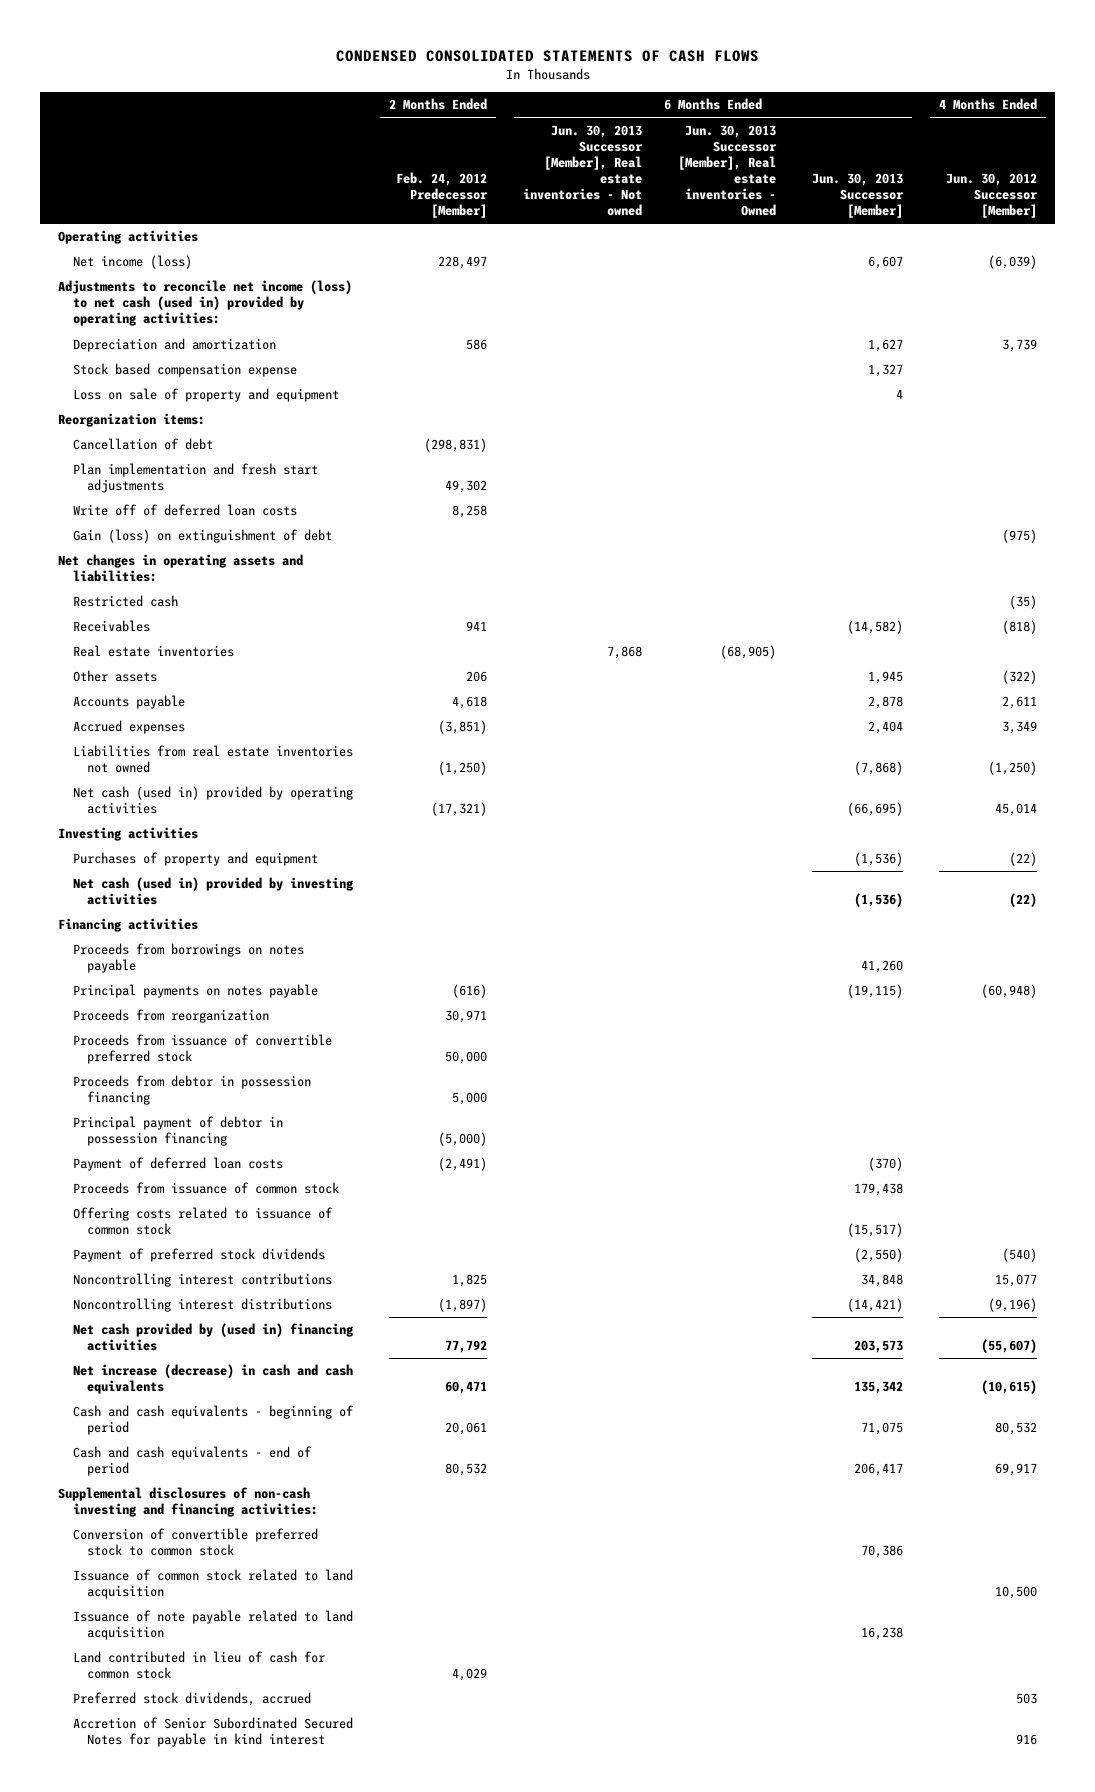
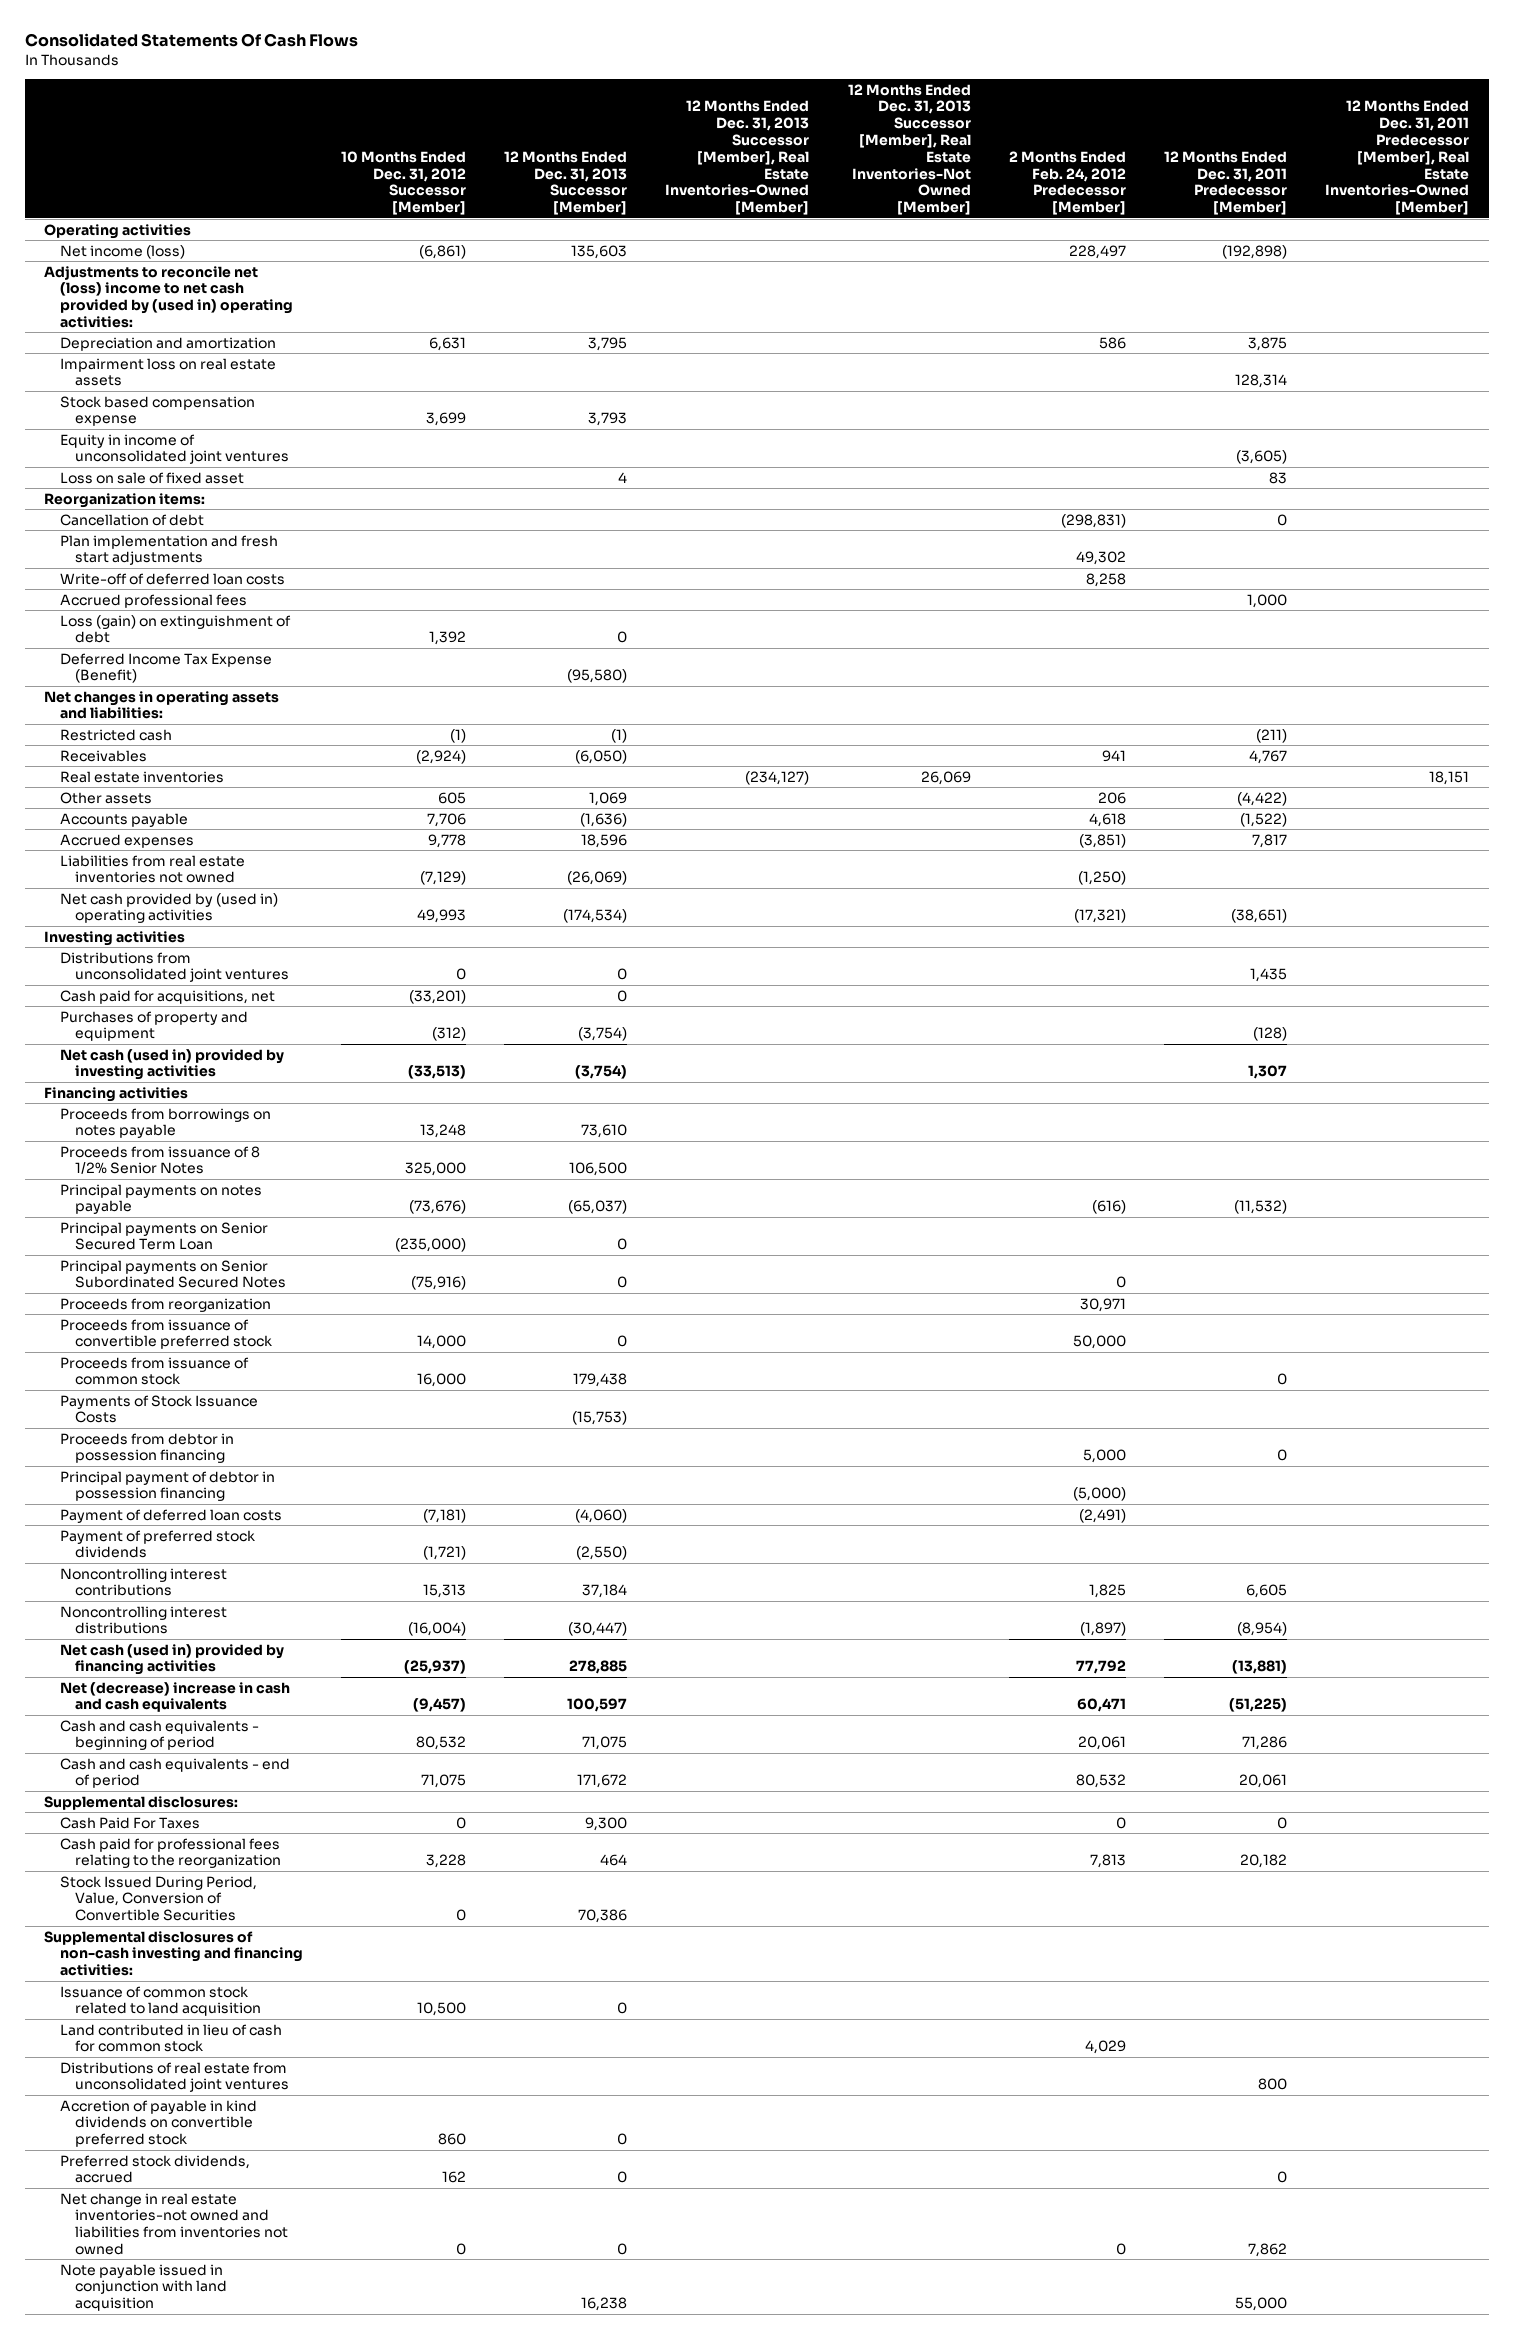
- CONDENSED CONSOLIDATED STATEMENTS OF CASH FLOWS
+ Consolidated Statements Of Cash Flows
- | 2 Months Ended Feb. 24, 2012 Predecessor [Member] | 6 Months Ended Jun. 30, 2013 Successor [Member], Real estate inventories - Not owned | 6 Months Ended Jun. 30, 2013 Successor [Member], Real estate inventories - Owned | 6 Months Ended Jun. 30, 2013 Successor [Member] | 4 Months Ended Jun. 30, 2012 Successor [Member]
+ | 10 Months Ended Dec. 31, 2012 Successor [Member] | 12 Months Ended Dec. 31, 2013 Successor [Member] | 12 Months Ended Dec. 31, 2013 Successor [Member], Real Estate Inventories-Owned [Member] | 12 Months Ended Dec. 31, 2013 Successor [Member], Real Estate Inventories-Not Owned [Member] | 2 Months Ended Feb. 24, 2012 Predecessor [Member] | 12 Months Ended Dec. 31, 2011 Predecessor [Member] | 12 Months Ended Dec. 31, 2011 Predecessor [Member], Real Estate Inventories-Owned [Member]
- Adjustments to reconcile net income (loss) to net cash (used in) provided by operating activities:
+ Adjustments to reconcile net (loss) income to net cash provided by (used in) operating activities:
+ Impairment loss on real estate assets | | | | | | 128,314 |
- Loss on sale of property and equipment | | | | 4 |
+ Equity in income of unconsolidated joint ventures | | | | | | (3,605) |
+ Loss on sale of fixed asset | | 4 | | | | 83 |
- Write off of deferred loan costs | 8,258 | | | |
- Gain (loss) on extinguishment of debt | | | | | (975)
+ Write-off of deferred loan costs | | | | | 8,258 | |
+ Accrued professional fees | | | | | | 1,000 |
+ Loss (gain) on extinguishment of debt | 1,392 | 0 | | | | |
+ Deferred Income Tax Expense (Benefit) | | (95,580) | | | | |
- Net cash (used in) provided by operating activities | (17,321) | | | (66,695) | 45,014
+ Net cash provided by (used in) operating activities | 49,993 | (174,534) | | | (17,321) | (38,651) |
+ Distributions from unconsolidated joint ventures | 0 | 0 | | | | 1,435 |
+ Cash paid for acquisitions, net | (33,201) | 0 | | | | |
+ Proceeds from issuance of 8 1/2% Senior Notes | 325,000 | 106,500 | | | | |
+ Principal payments on Senior Secured Term Loan | (235,000) | 0 | | | | |
+ Principal payments on Senior Subordinated Secured Notes | (75,916) | 0 | | | 0 | |
moved up: Proceeds from issuance of common stock | 16,000 | 179,438 | | | | 0 |
+ Payments of Stock Issuance Costs | | (15,753) | | | | |
- Offering costs related to issuance of common stock | | | | (15,517) |
- Net cash provided by (used in) financing activities | 77,792 | | | 203,573 | (55,607)
- Net increase (decrease) in cash and cash equivalents | 60,471 | | | 135,342 | (10,615)
+ Net cash (used in) provided by financing activities | (25,937) | 278,885 | | | 77,792 | (13,881) |
+ Net (decrease) increase in cash and cash equivalents | (9,457) | 100,597 | | | 60,471 | (51,225) |
+ Supplemental disclosures:
+ Cash Paid For Taxes | 0 | 9,300 | | | 0 | 0 |
+ Cash paid for professional fees relating to the reorganization | 3,228 | 464 | | | 7,813 | 20,182 |
+ Stock Issued During Period, Value, Conversion of Convertible Securities | 0 | 70,386 | | | | |
- Conversion of convertible preferred stock to common stock | | | | 70,386 |
- Issuance of note payable related to land acquisition | | | | 16,238 |
+ Distributions of real estate from unconsolidated joint ventures | | | | | | 800 |
+ Accretion of payable in kind dividends on convertible preferred stock | 860 | 0 | | | | |
- Accretion of Senior Subordinated Secured Notes for payable in kind interest | | | | | 916
+ Net change in real estate inventories-not owned and liabilities from inventories not owned | 0 | 0 | | | 0 | 7,862 |
+ Note payable issued in conjunction with land acquisition | | 16,238 | | | | 55,000 |

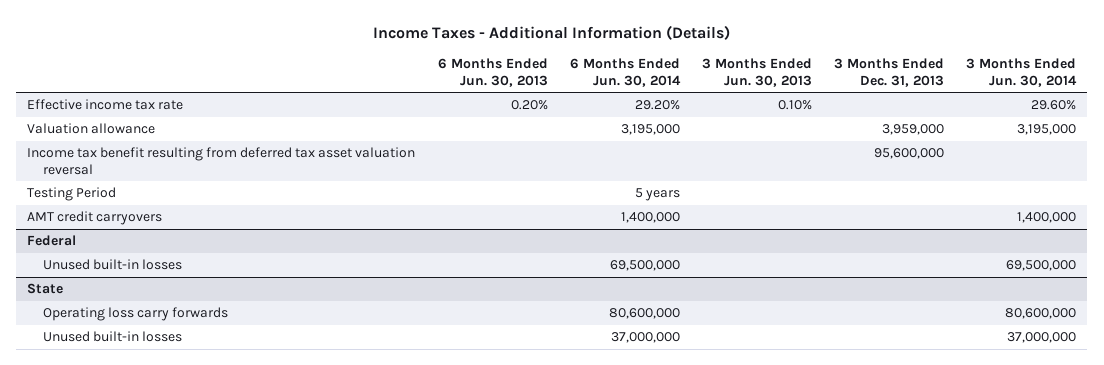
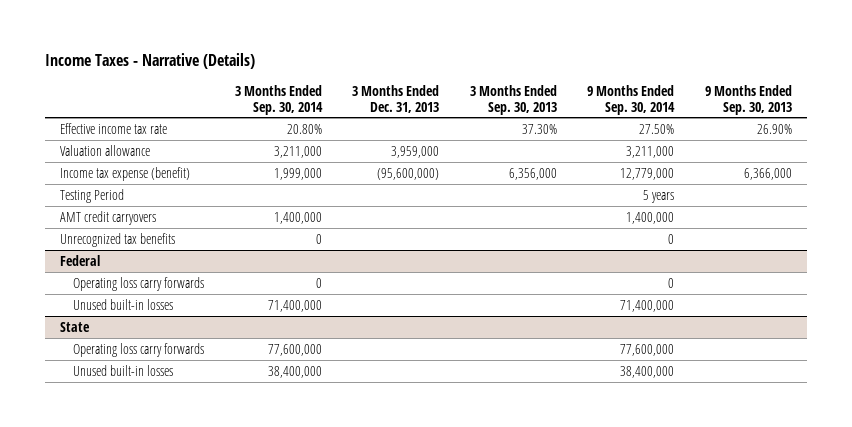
- Income Taxes - Additional Information (Details)
+ Income Taxes - Narrative (Details)
- | 6 Months Ended Jun. 30, 2013 | 6 Months Ended Jun. 30, 2014 | 3 Months Ended Jun. 30, 2013 | 3 Months Ended Dec. 31, 2013 | 3 Months Ended Jun. 30, 2014
+ | 3 Months Ended Sep. 30, 2014 | 3 Months Ended Dec. 31, 2013 | 3 Months Ended Sep. 30, 2013 | 9 Months Ended Sep. 30, 2014 | 9 Months Ended Sep. 30, 2013
- Income tax benefit resulting from deferred tax asset valuation reversal | | | | 95,600,000 |
+ Income tax expense (benefit) | 1,999,000 | (95,600,000) | 6,356,000 | 12,779,000 | 6,366,000
+ Unrecognized tax benefits | 0 | | | 0 |
@ Federal
+ Operating loss carry forwards | 0 | | | 0 |

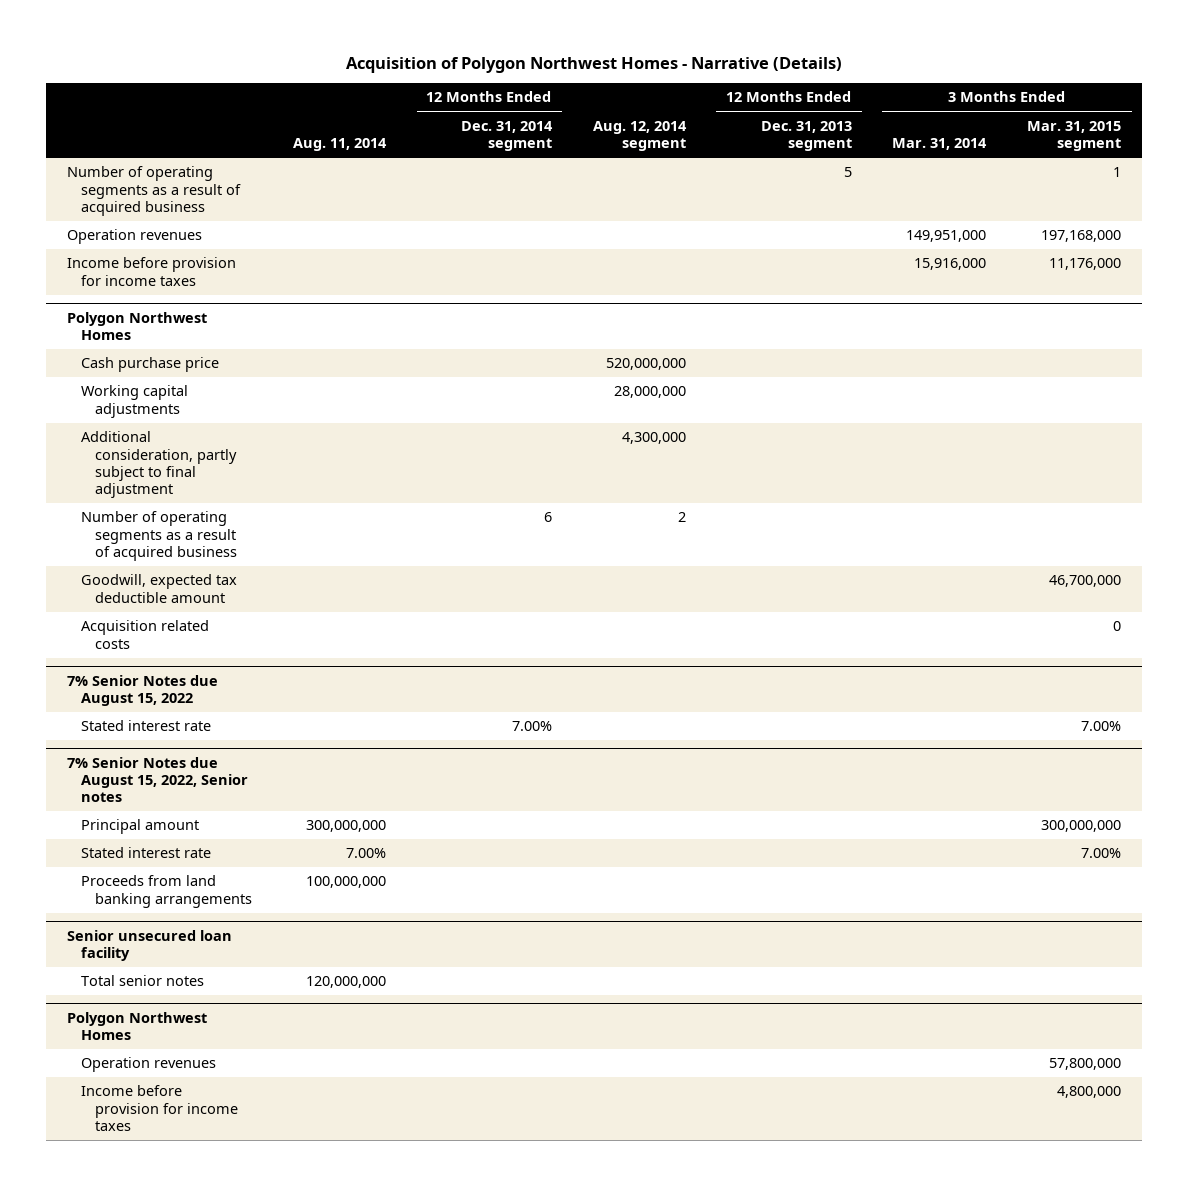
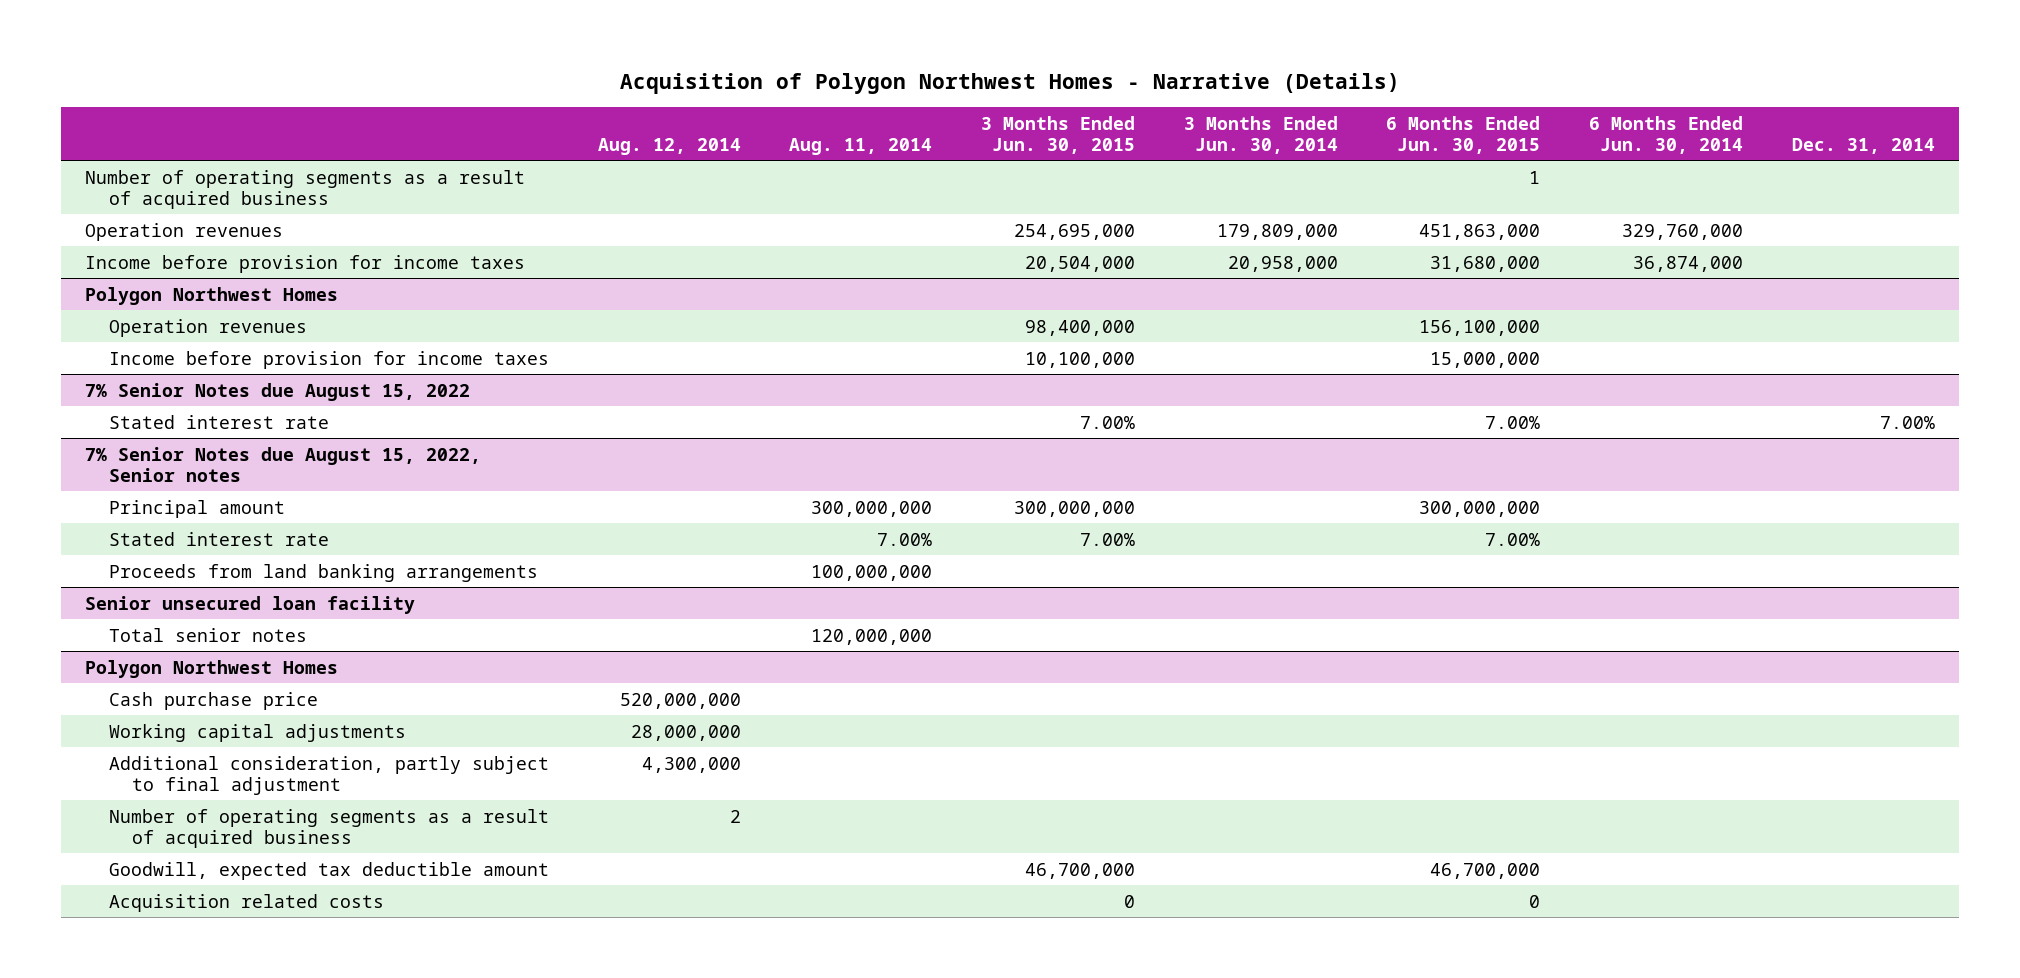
- | Aug. 11, 2014 | 12 Months Ended Dec. 31, 2014 segment | Aug. 12, 2014 segment | 12 Months Ended Dec. 31, 2013 segment | 3 Months Ended Mar. 31, 2014 | 3 Months Ended Mar. 31, 2015 segment
+ | Aug. 12, 2014 | Aug. 11, 2014 | 3 Months Ended Jun. 30, 2015 | 3 Months Ended Jun. 30, 2014 | 6 Months Ended Jun. 30, 2015 | 6 Months Ended Jun. 30, 2014 | Dec. 31, 2014
@ Polygon Northwest Homes
moved up: Operation revenues | | | 98,400,000 | | 156,100,000 | |
moved up: Income before provision for income taxes | | | 10,100,000 | | 15,000,000 | |
moved down: Cash purchase price | 520,000,000 | | | | | |
moved down: Working capital adjustments | 28,000,000 | | | | | |
moved down: Additional consideration, partly subject to final adjustment | 4,300,000 | | | | | |
moved down: Number of operating segments as a result of acquired business | 2 | | | | | |
moved down: Goodwill, expected tax deductible amount | | | 46,700,000 | | 46,700,000 | |
moved down: Acquisition related costs | | | 0 | | 0 | |

